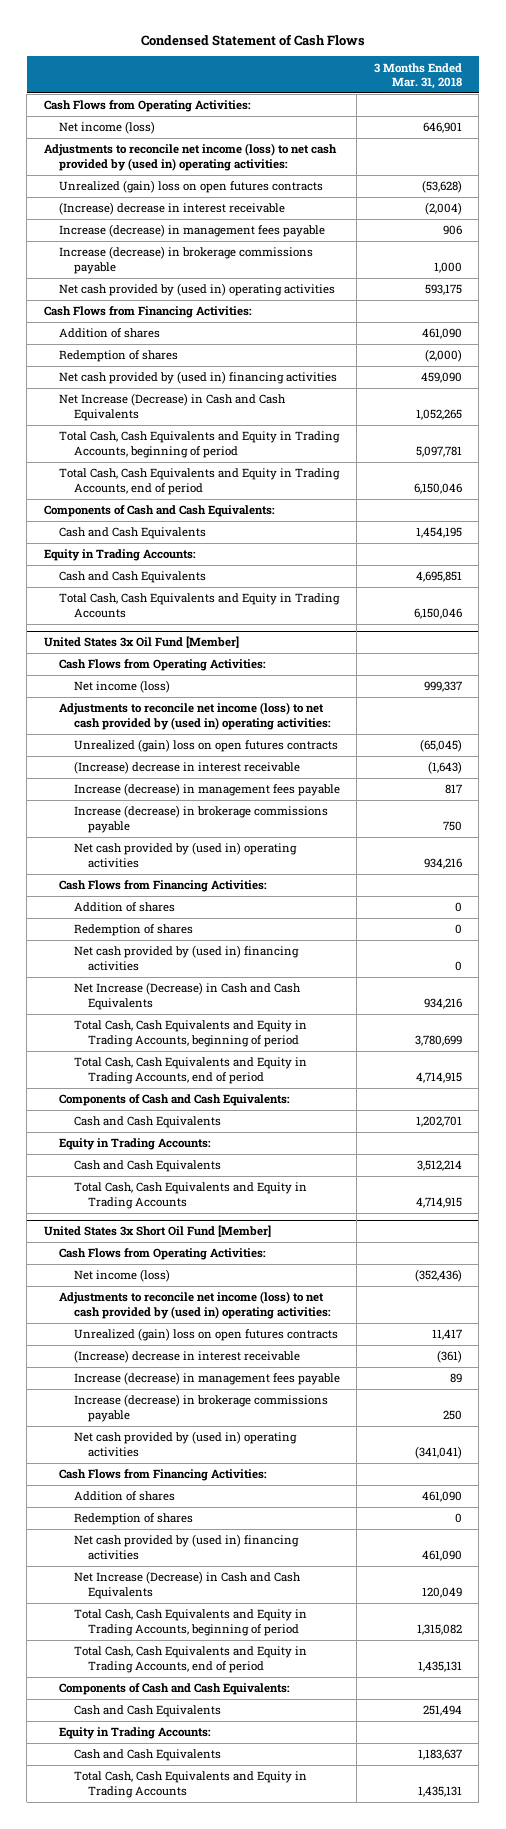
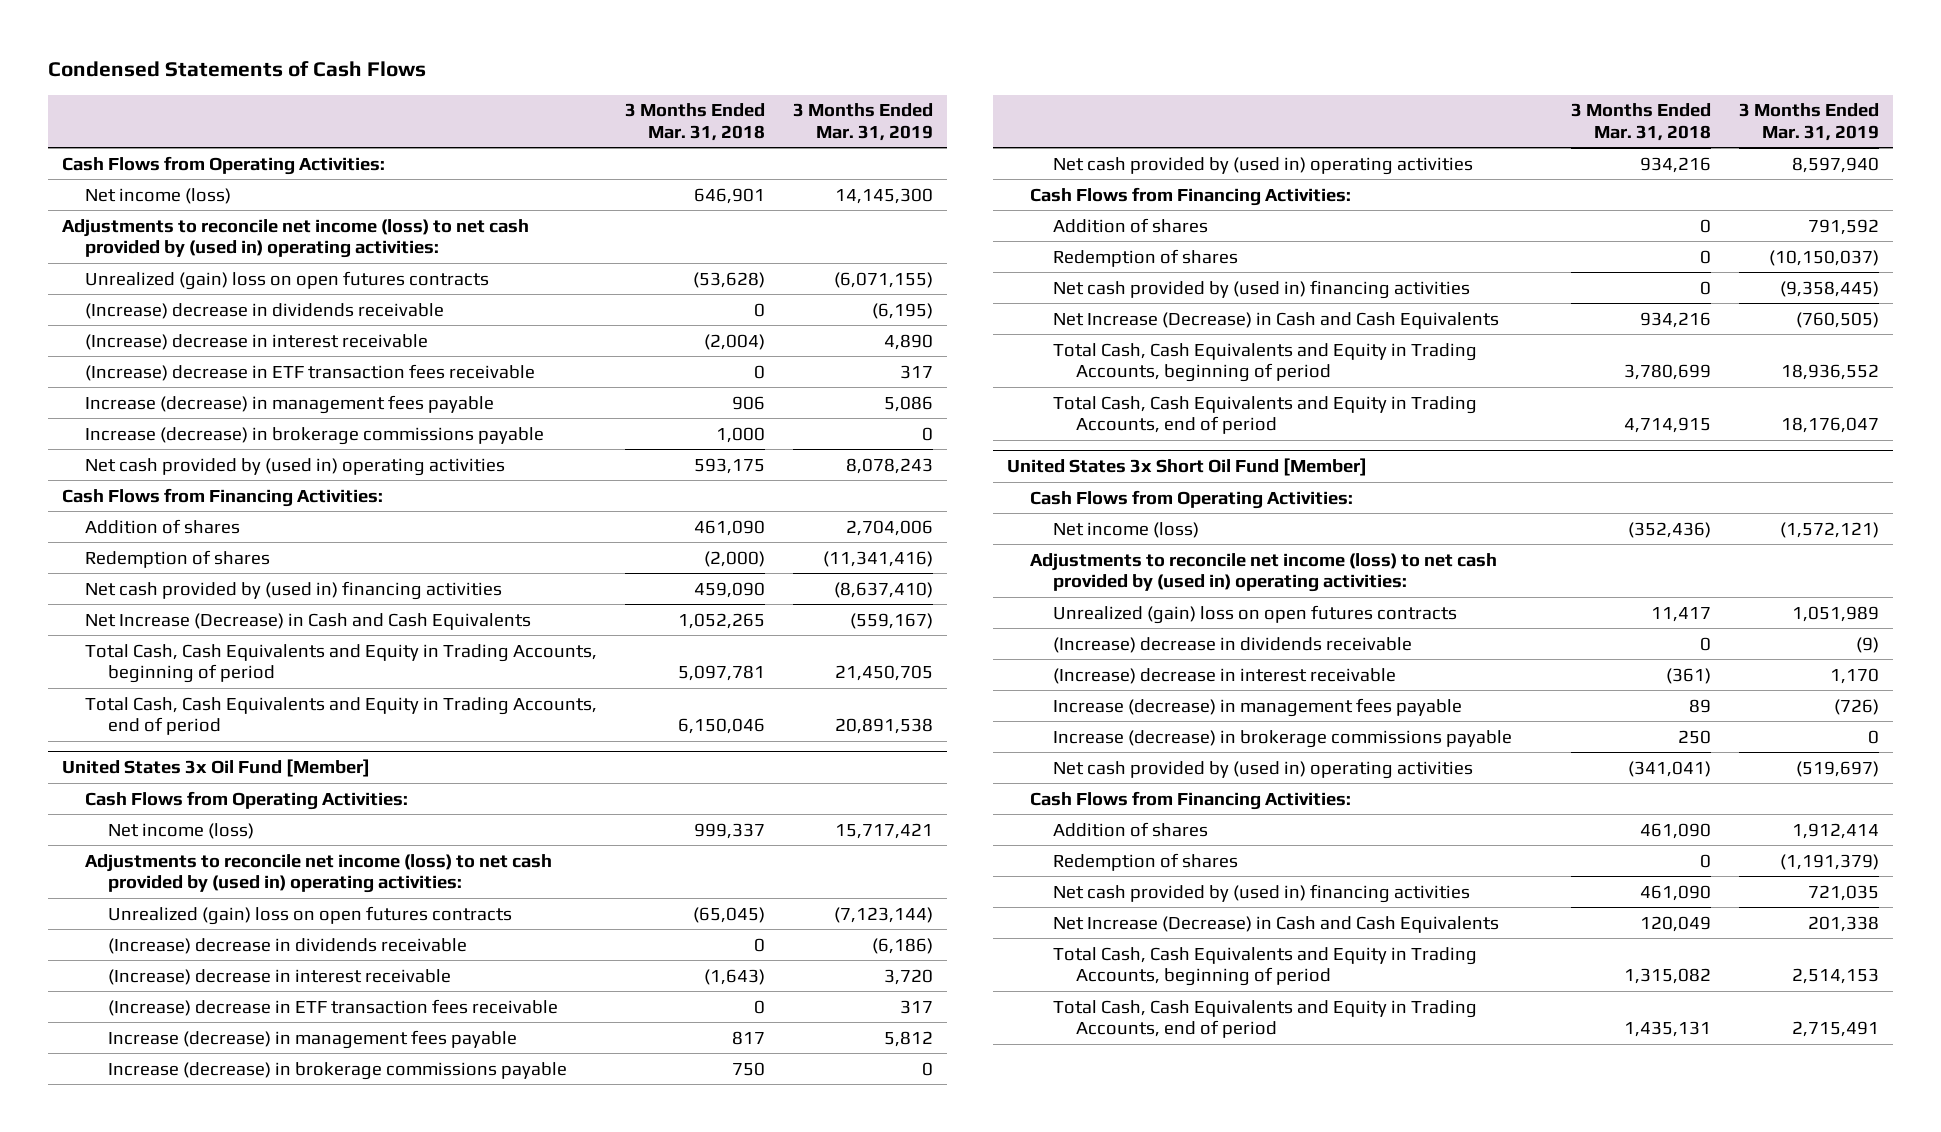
- Condensed Statement of Cash Flows
+ Condensed Statements of Cash Flows
- | 3 Months Ended Mar. 31, 2018
+ | 3 Months Ended Mar. 31, 2018 | 3 Months Ended Mar. 31, 2019
+ (Increase) decrease in dividends receivable | 0 | (6,195)
+ (Increase) decrease in ETF transaction fees receivable | 0 | 317
- Components of Cash and Cash Equivalents:
- Cash and Cash Equivalents | 1,454,195
- Equity in Trading Accounts:
- Cash and Cash Equivalents | 4,695,851
- Total Cash, Cash Equivalents and Equity in Trading Accounts | 6,150,046
@ United States 3x Oil Fund [Member]
+ (Increase) decrease in dividends receivable | 0 | (6,186)
+ (Increase) decrease in ETF transaction fees receivable | 0 | 317
- Components of Cash and Cash Equivalents:
- Cash and Cash Equivalents | 1,202,701
- Equity in Trading Accounts:
- Cash and Cash Equivalents | 3,512,214
- Total Cash, Cash Equivalents and Equity in Trading Accounts | 4,714,915
@ United States 3x Short Oil Fund [Member]
+ (Increase) decrease in dividends receivable | 0 | (9)
- Components of Cash and Cash Equivalents:
- Cash and Cash Equivalents | 251,494
- Equity in Trading Accounts:
- Cash and Cash Equivalents | 1,183,637
- Total Cash, Cash Equivalents and Equity in Trading Accounts | 1,435,131

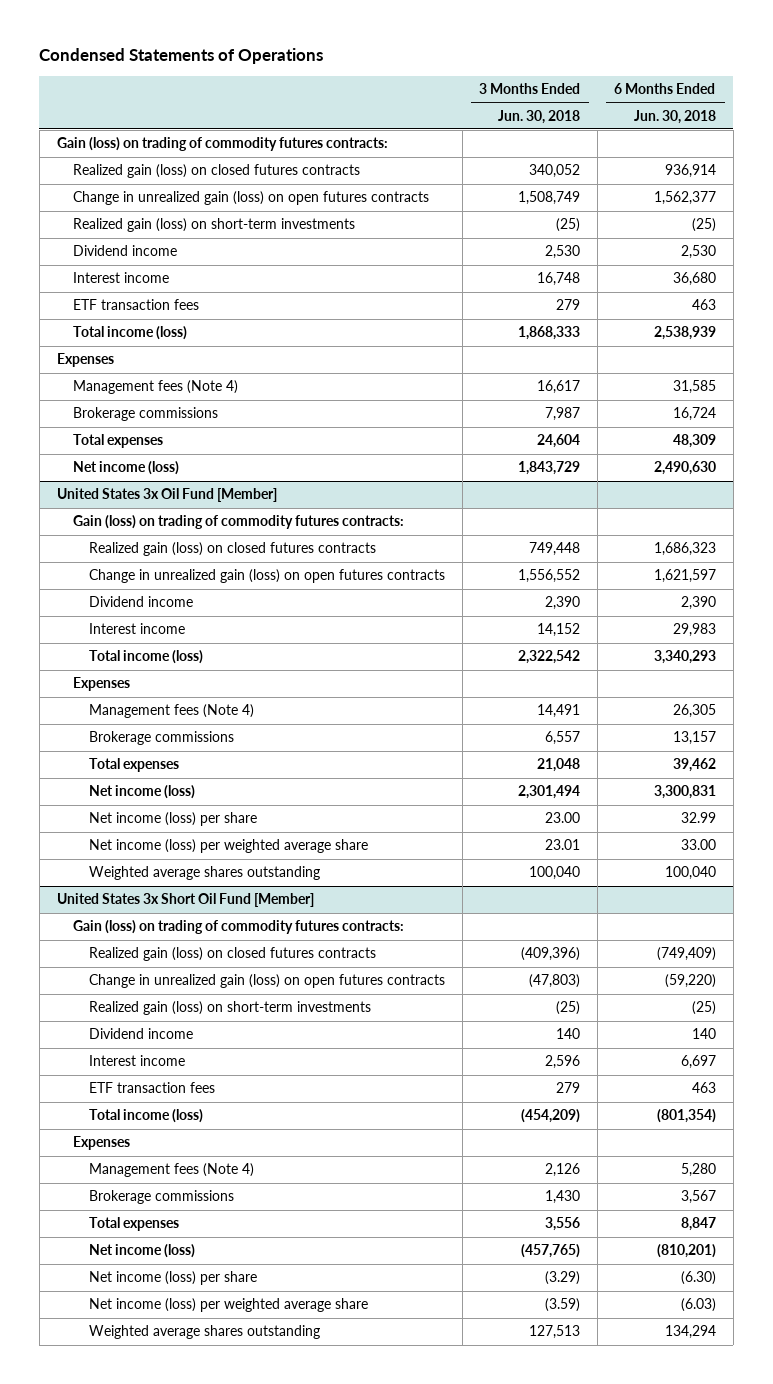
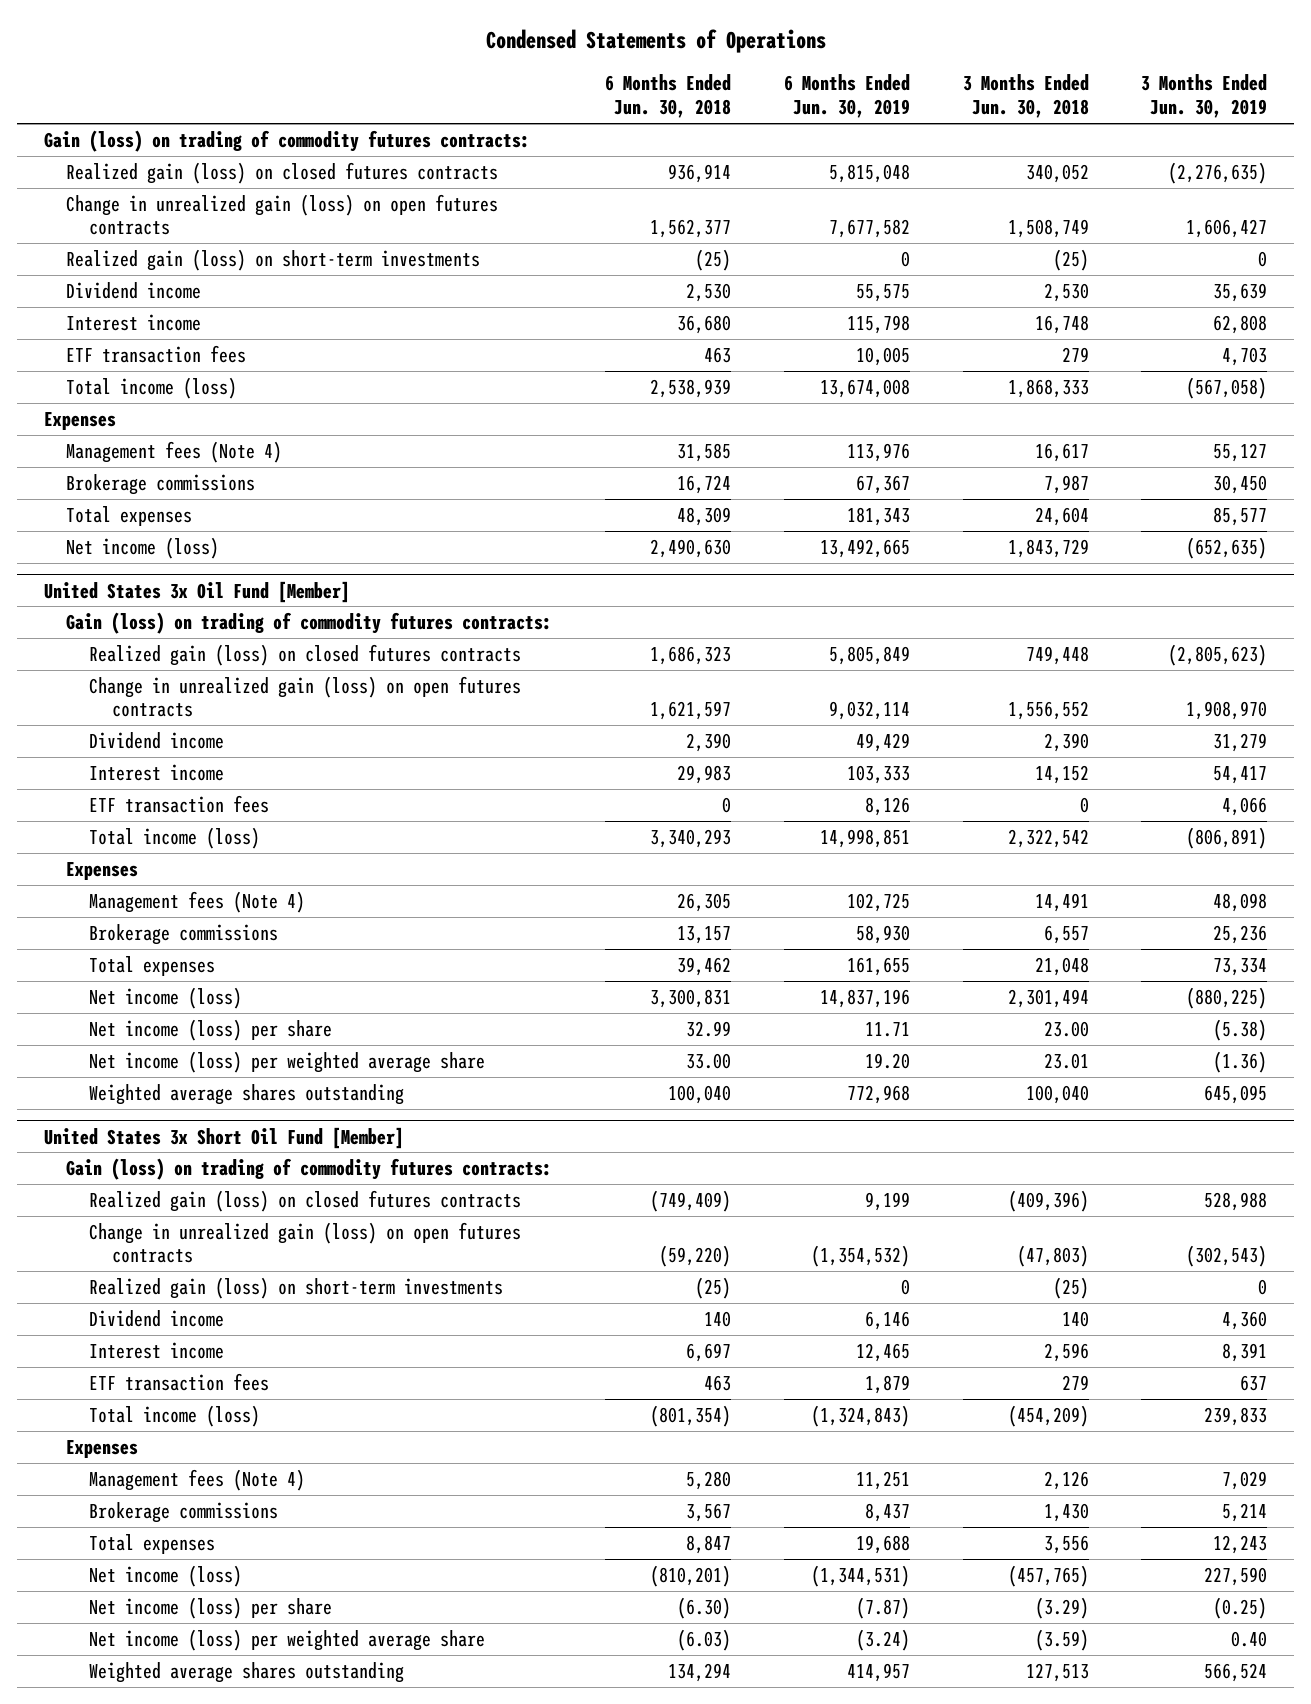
- | 3 Months Ended Jun. 30, 2018 | 6 Months Ended Jun. 30, 2018
+ | 6 Months Ended Jun. 30, 2018 | 6 Months Ended Jun. 30, 2019 | 3 Months Ended Jun. 30, 2018 | 3 Months Ended Jun. 30, 2019
@ United States 3x Oil Fund [Member]
+ ETF transaction fees | 0 | 8,126 | 0 | 4,066

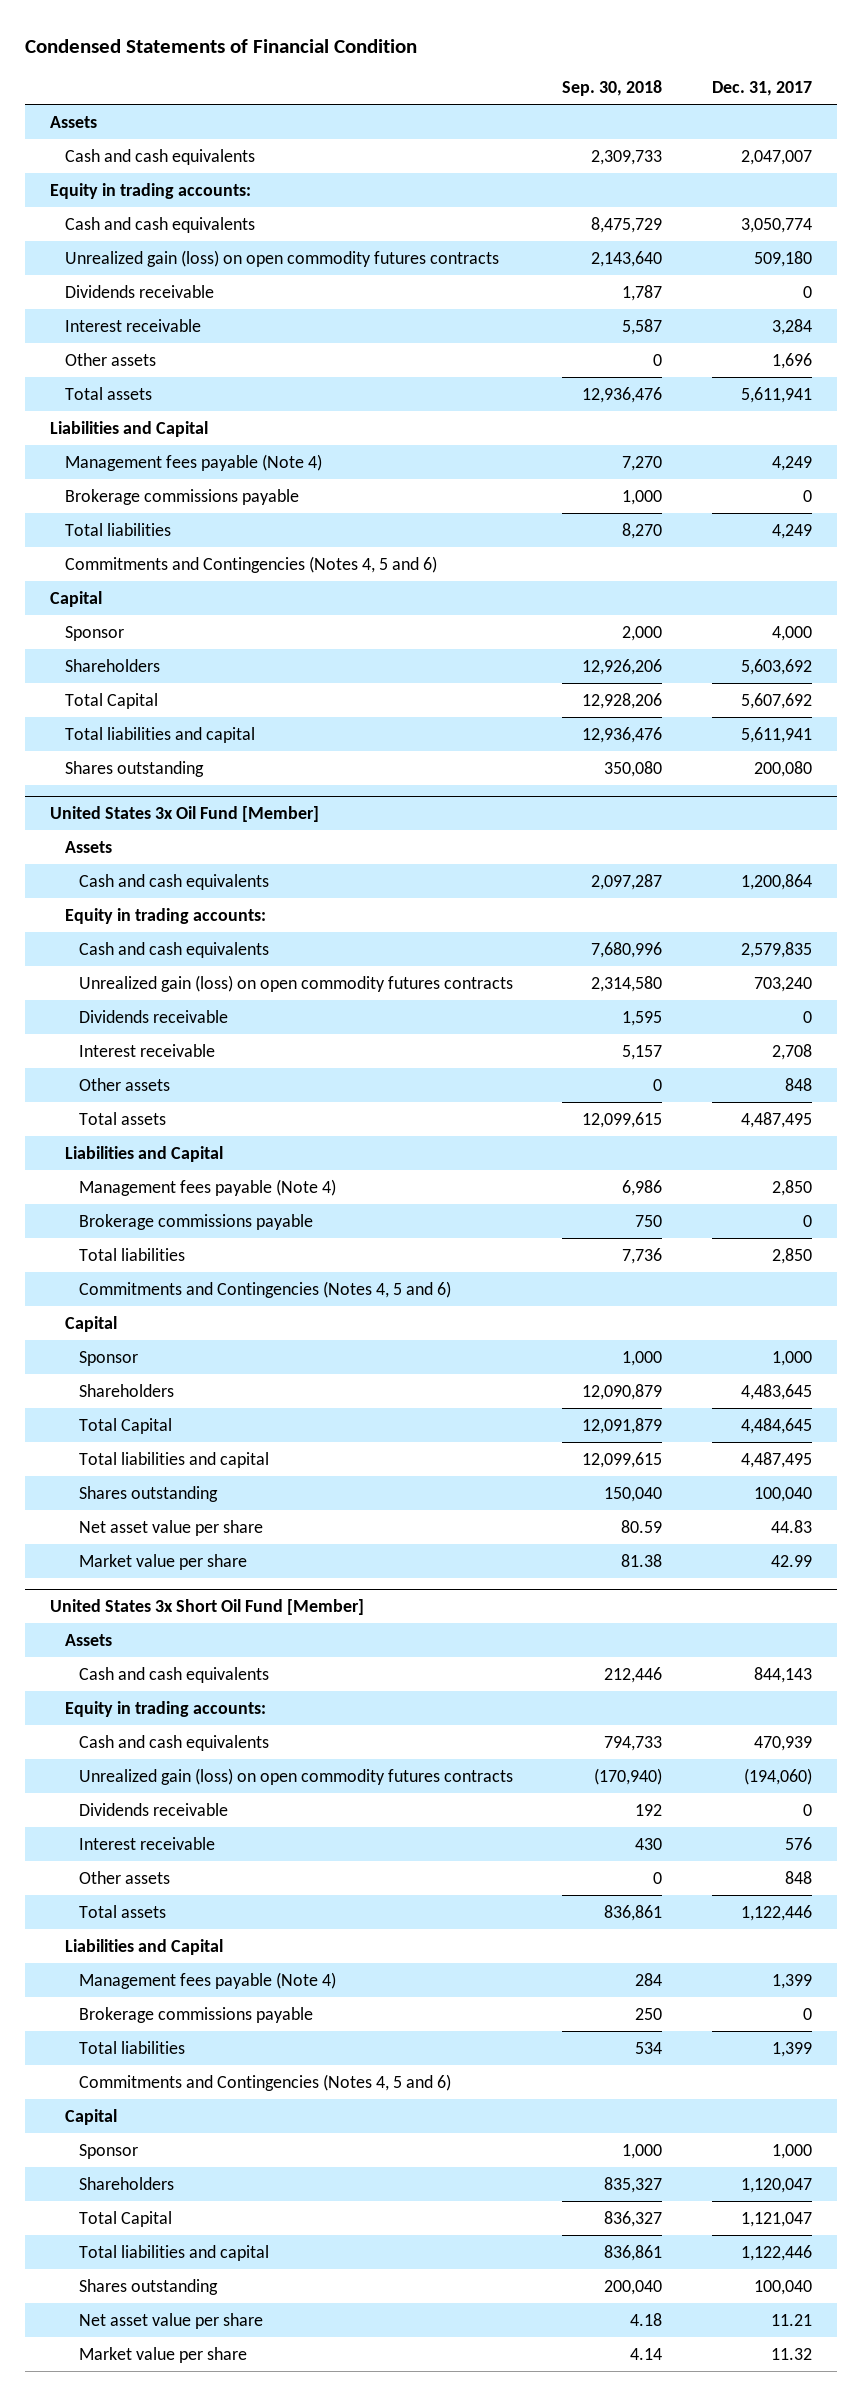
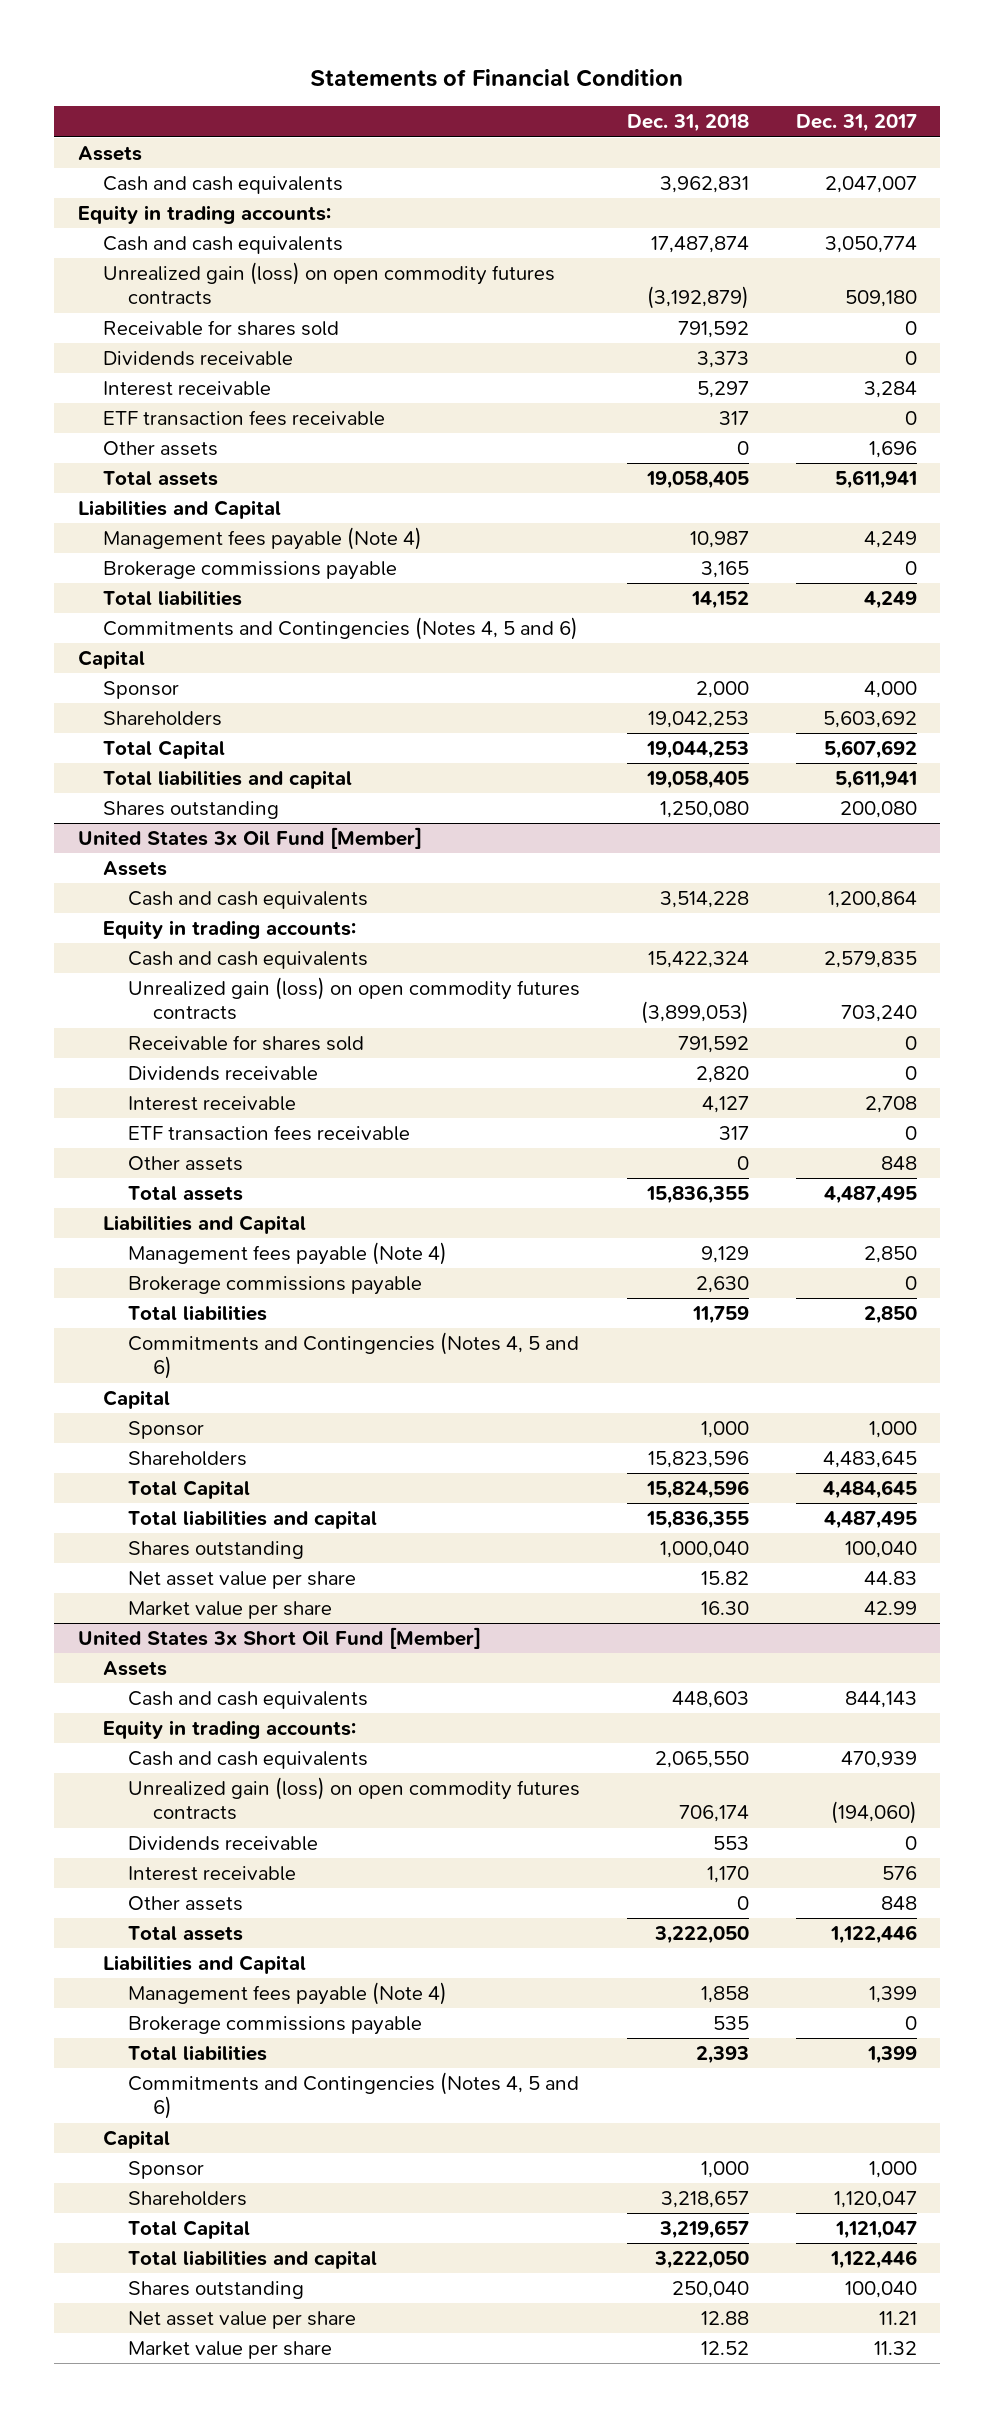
- Condensed Statements of Financial Condition
+ Statements of Financial Condition
- | Sep. 30, 2018 | Dec. 31, 2017
+ | Dec. 31, 2018 | Dec. 31, 2017
+ Receivable for shares sold | 791,592 | 0
+ ETF transaction fees receivable | 317 | 0
@ United States 3x Oil Fund [Member]
+ Receivable for shares sold | 791,592 | 0
+ ETF transaction fees receivable | 317 | 0

